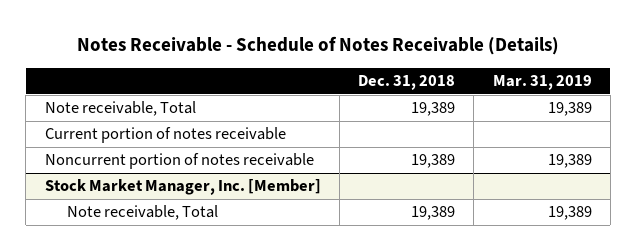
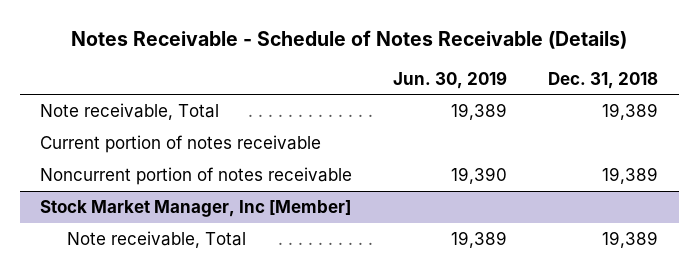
- | Dec. 31, 2018 | Mar. 31, 2019
+ | Jun. 30, 2019 | Dec. 31, 2018
- Stock Market Manager, Inc. [Member]
+ Stock Market Manager, Inc [Member]

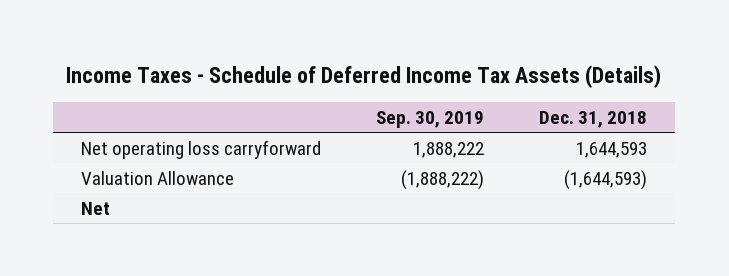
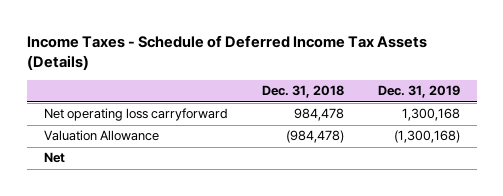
- | Sep. 30, 2019 | Dec. 31, 2018
+ | Dec. 31, 2018 | Dec. 31, 2019
- Net operating loss carryforward | 1,888,222 | 1,644,593
- Valuation Allowance | (1,888,222) | (1,644,593)
+ Net operating loss carryforward | 984,478 | 1,300,168
+ Valuation Allowance | (984,478) | (1,300,168)

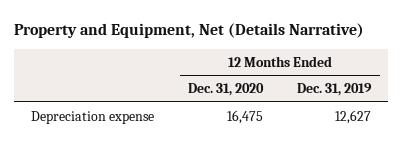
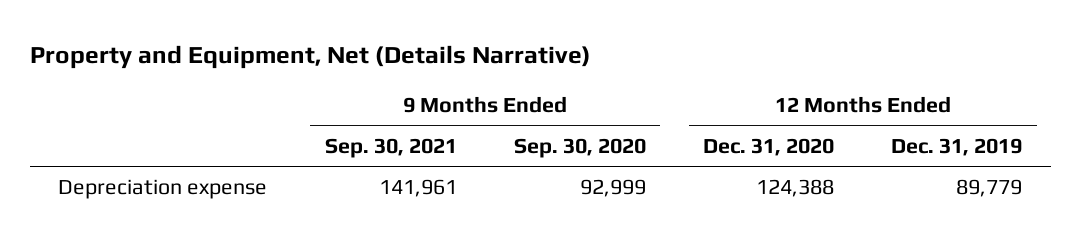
- | 12 Months Ended Dec. 31, 2020 | 12 Months Ended Dec. 31, 2019
+ | 9 Months Ended Sep. 30, 2021 | 9 Months Ended Sep. 30, 2020 | 12 Months Ended Dec. 31, 2020 | 12 Months Ended Dec. 31, 2019
- Depreciation expense | 16,475 | 12,627
+ Depreciation expense | 141,961 | 92,999 | 124,388 | 89,779

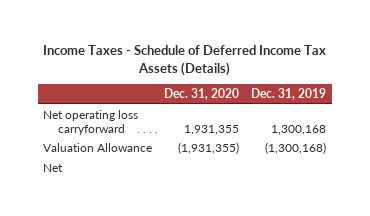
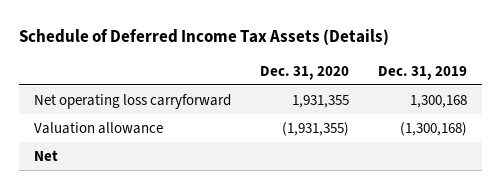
- Income Taxes - Schedule of Deferred Income Tax Assets (Details)
+ Schedule of Deferred Income Tax Assets (Details)
- Valuation Allowance | (1,931,355) | (1,300,168)
+ Valuation allowance | (1,931,355) | (1,300,168)

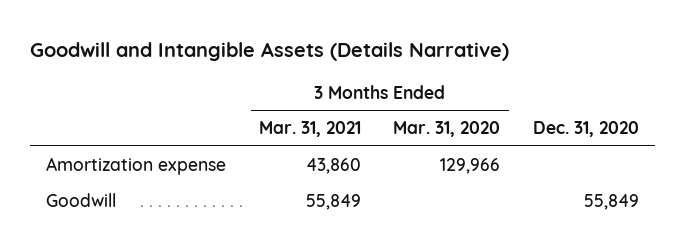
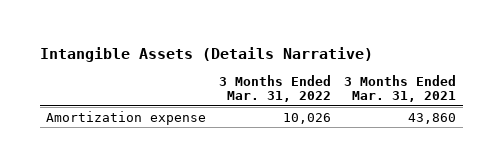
- Goodwill and Intangible Assets (Details Narrative)
+ Intangible Assets (Details Narrative)
- | 3 Months Ended Mar. 31, 2021 | 3 Months Ended Mar. 31, 2020 | Dec. 31, 2020
+ | 3 Months Ended Mar. 31, 2022 | 3 Months Ended Mar. 31, 2021
- Goodwill | 55,849 | | 55,849

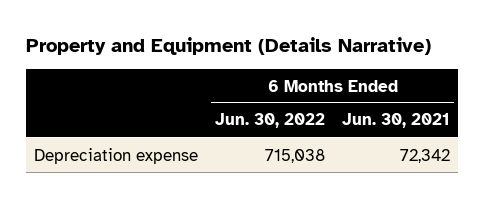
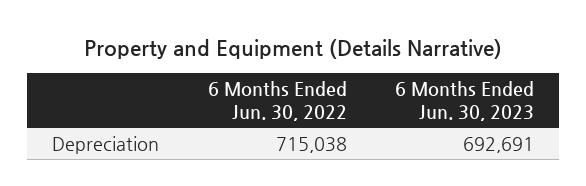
- | 6 Months Ended Jun. 30, 2022 | 6 Months Ended Jun. 30, 2021
+ | 6 Months Ended Jun. 30, 2022 | 6 Months Ended Jun. 30, 2023
- Depreciation expense | 715,038 | 72,342
+ Depreciation | 715,038 | 692,691

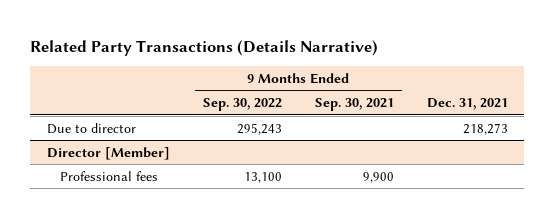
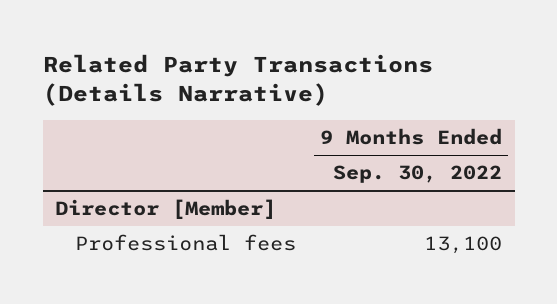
- | 9 Months Ended Sep. 30, 2022 | 9 Months Ended Sep. 30, 2021 | Dec. 31, 2021
+ | 9 Months Ended Sep. 30, 2022
- Due to director | 295,243 | | 218,273

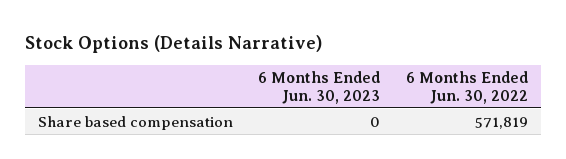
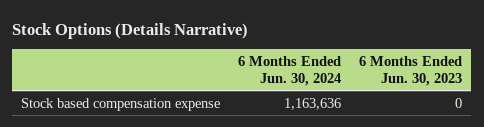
- | 6 Months Ended Jun. 30, 2023 | 6 Months Ended Jun. 30, 2022
+ | 6 Months Ended Jun. 30, 2024 | 6 Months Ended Jun. 30, 2023
- Share based compensation | 0 | 571,819
+ Stock based compensation expense | 1,163,636 | 0

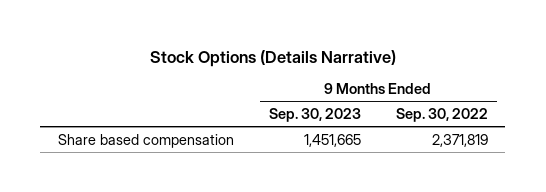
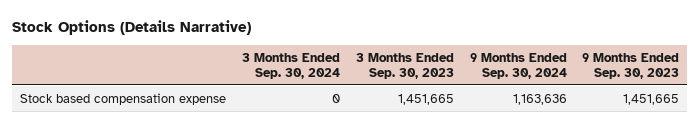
- | 9 Months Ended Sep. 30, 2023 | 9 Months Ended Sep. 30, 2022
+ | 3 Months Ended Sep. 30, 2024 | 3 Months Ended Sep. 30, 2023 | 9 Months Ended Sep. 30, 2024 | 9 Months Ended Sep. 30, 2023
- Share based compensation | 1,451,665 | 2,371,819
+ Stock based compensation expense | 0 | 1,451,665 | 1,163,636 | 1,451,665

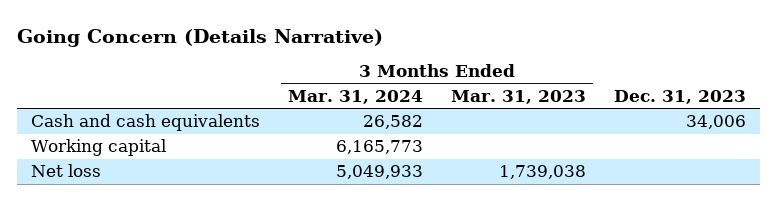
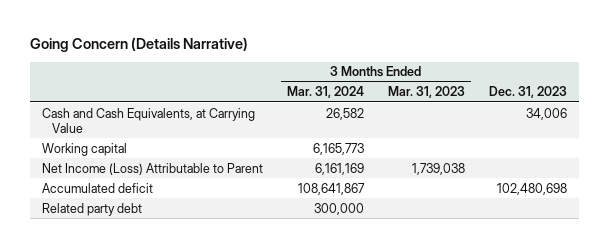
- Cash and cash equivalents | 26,582 | | 34,006
+ Cash and Cash Equivalents, at Carrying Value | 26,582 | | 34,006
- Net loss | 5,049,933 | 1,739,038 |
+ Net Income (Loss) Attributable to Parent | 6,161,169 | 1,739,038 |
+ Accumulated deficit | 108,641,867 | | 102,480,698
+ Related party debt | 300,000 | |

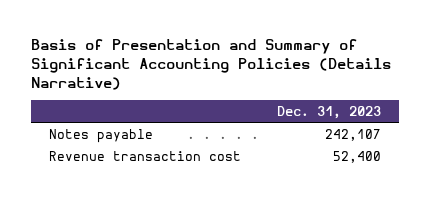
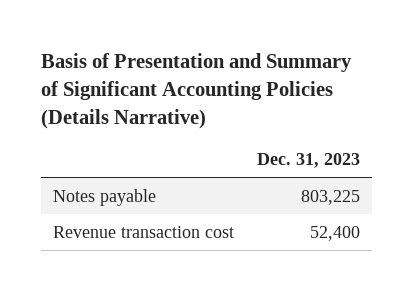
- Notes payable | 242,107
+ Notes payable | 803,225

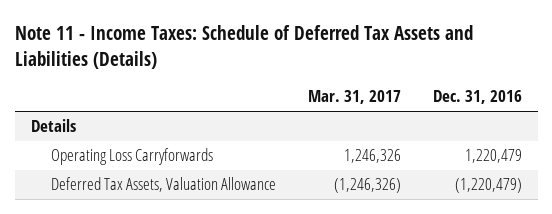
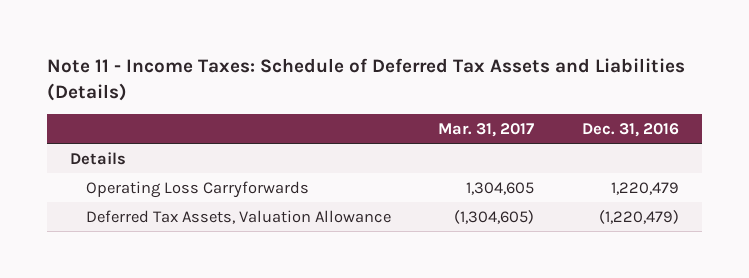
- Operating Loss Carryforwards | 1,246,326 | 1,220,479
- Deferred Tax Assets, Valuation Allowance | (1,246,326) | (1,220,479)
+ Operating Loss Carryforwards | 1,304,605 | 1,220,479
+ Deferred Tax Assets, Valuation Allowance | (1,304,605) | (1,220,479)

